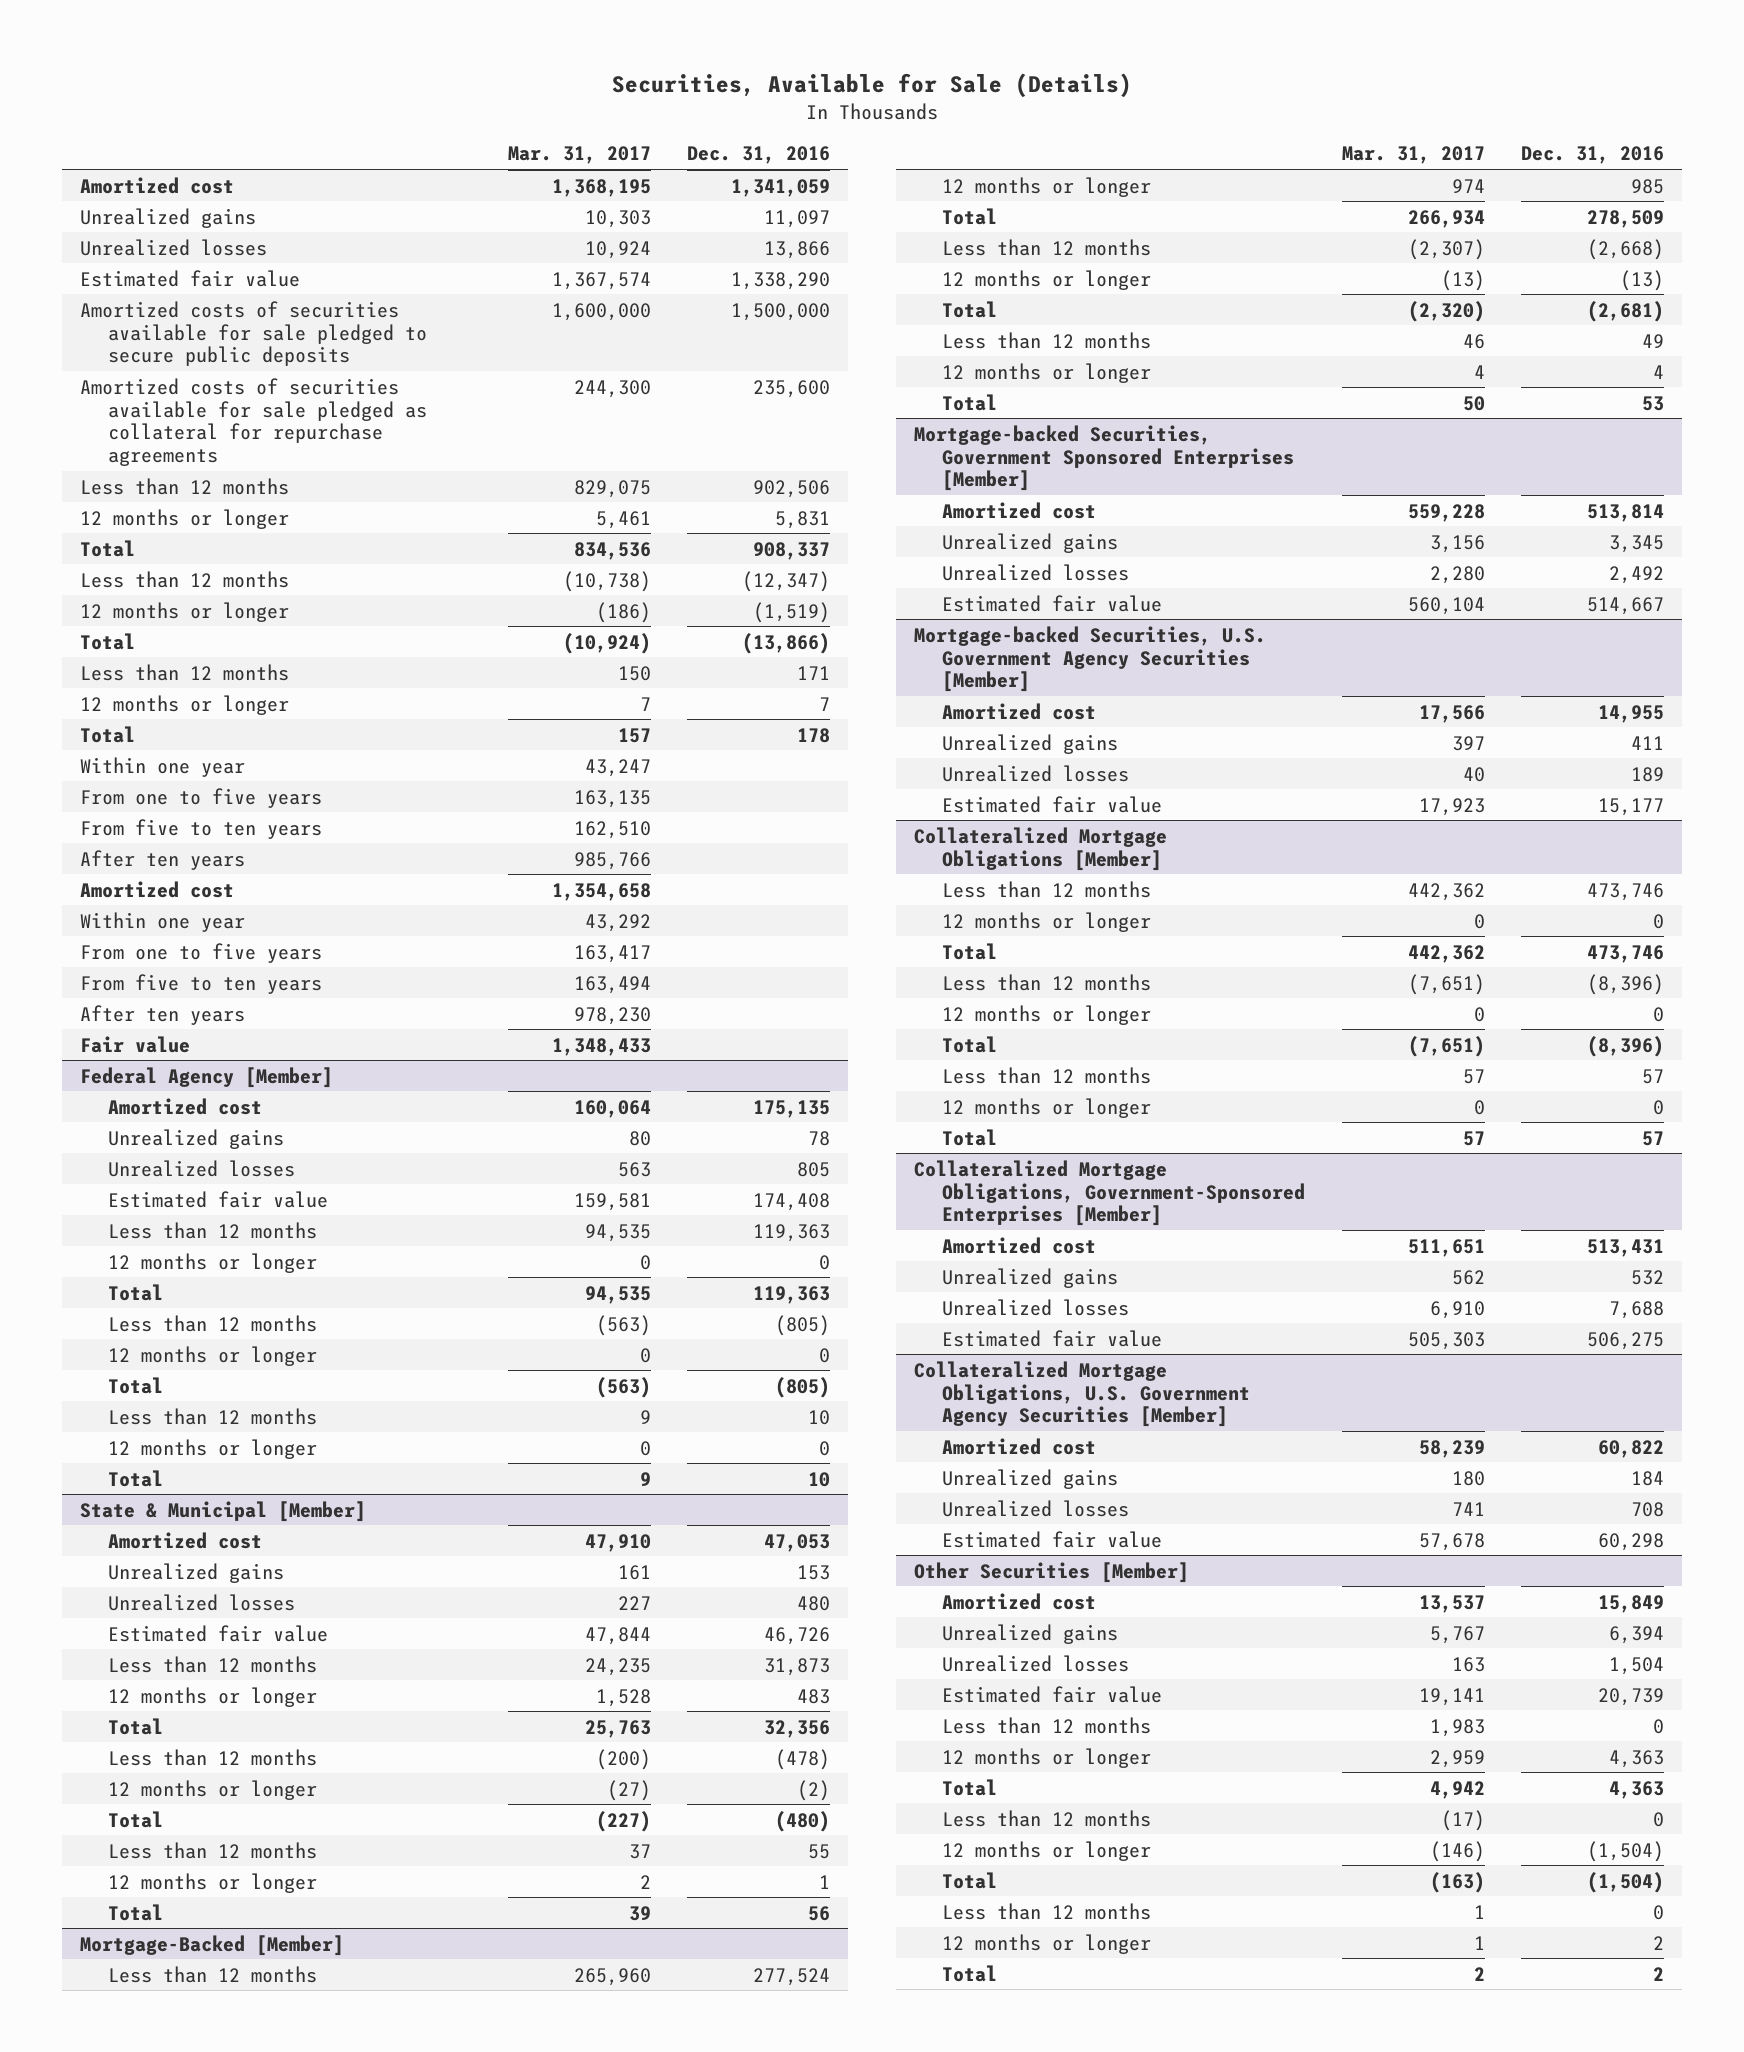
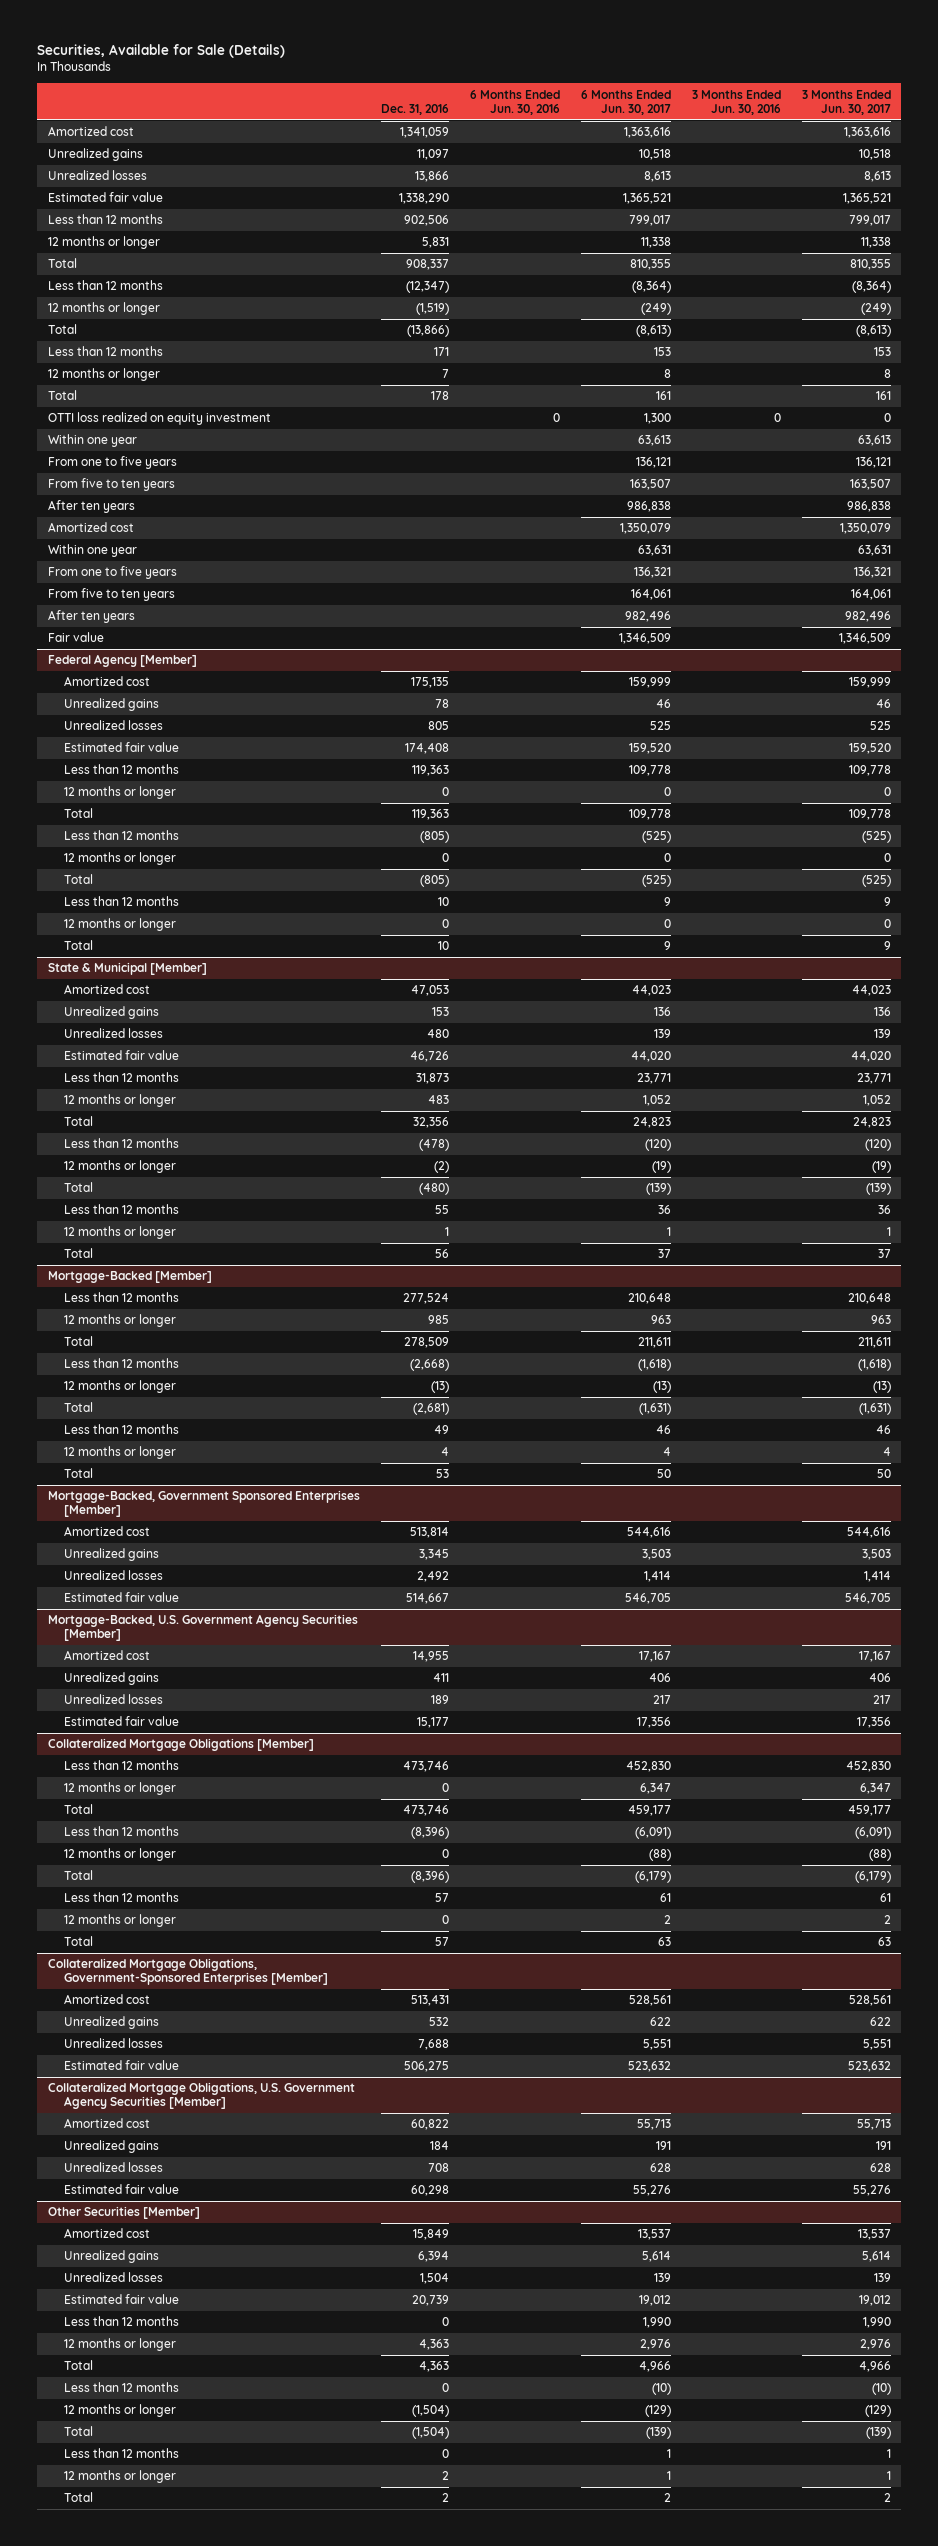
- | Mar. 31, 2017 | Dec. 31, 2016
+ | Dec. 31, 2016 | 6 Months Ended Jun. 30, 2016 | 6 Months Ended Jun. 30, 2017 | 3 Months Ended Jun. 30, 2016 | 3 Months Ended Jun. 30, 2017
- Amortized costs of securities available for sale pledged to secure public deposits | 1,600,000 | 1,500,000
- Amortized costs of securities available for sale pledged as collateral for repurchase agreements | 244,300 | 235,600
+ OTTI loss realized on equity investment | | 0 | 1,300 | 0 | 0
- Mortgage-backed Securities, Government Sponsored Enterprises [Member]
+ Mortgage-Backed, Government Sponsored Enterprises [Member]
- Mortgage-backed Securities, U.S. Government Agency Securities [Member]
+ Mortgage-Backed, U.S. Government Agency Securities [Member]

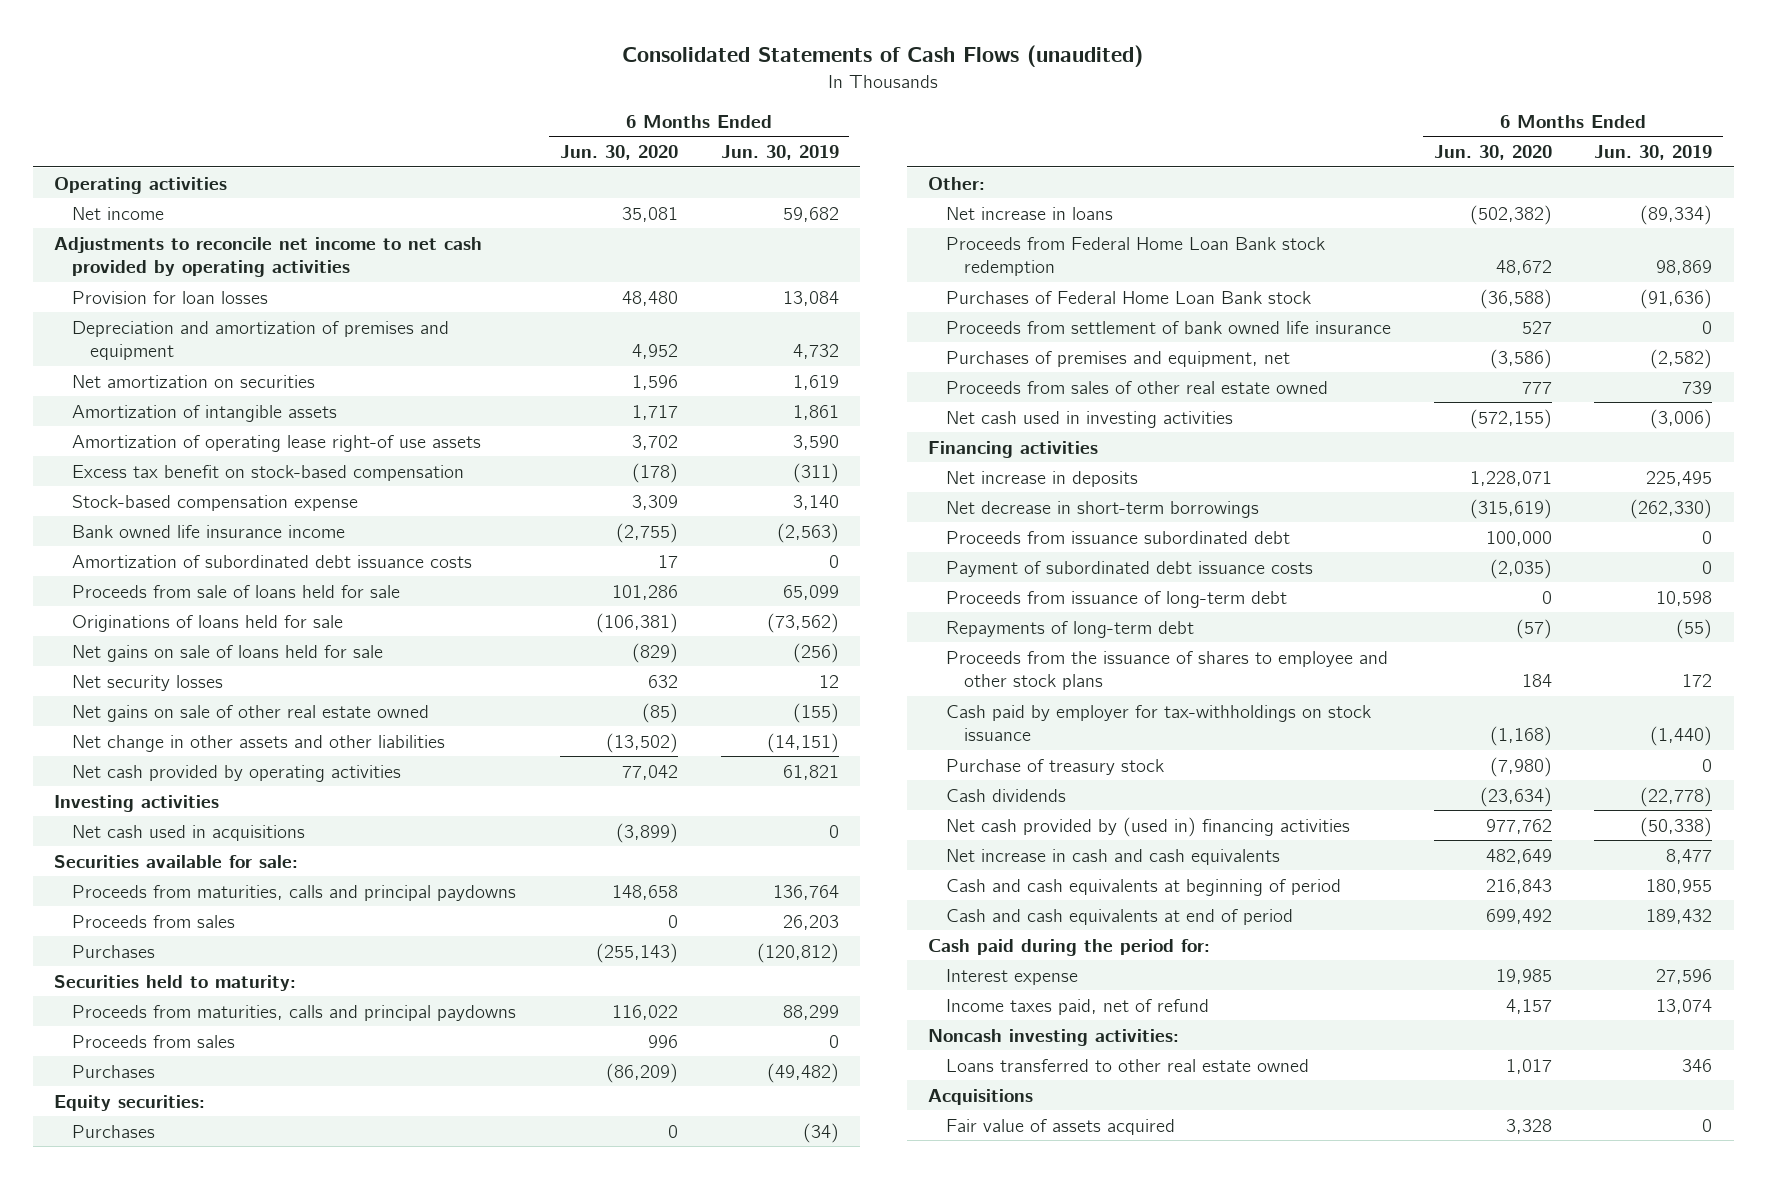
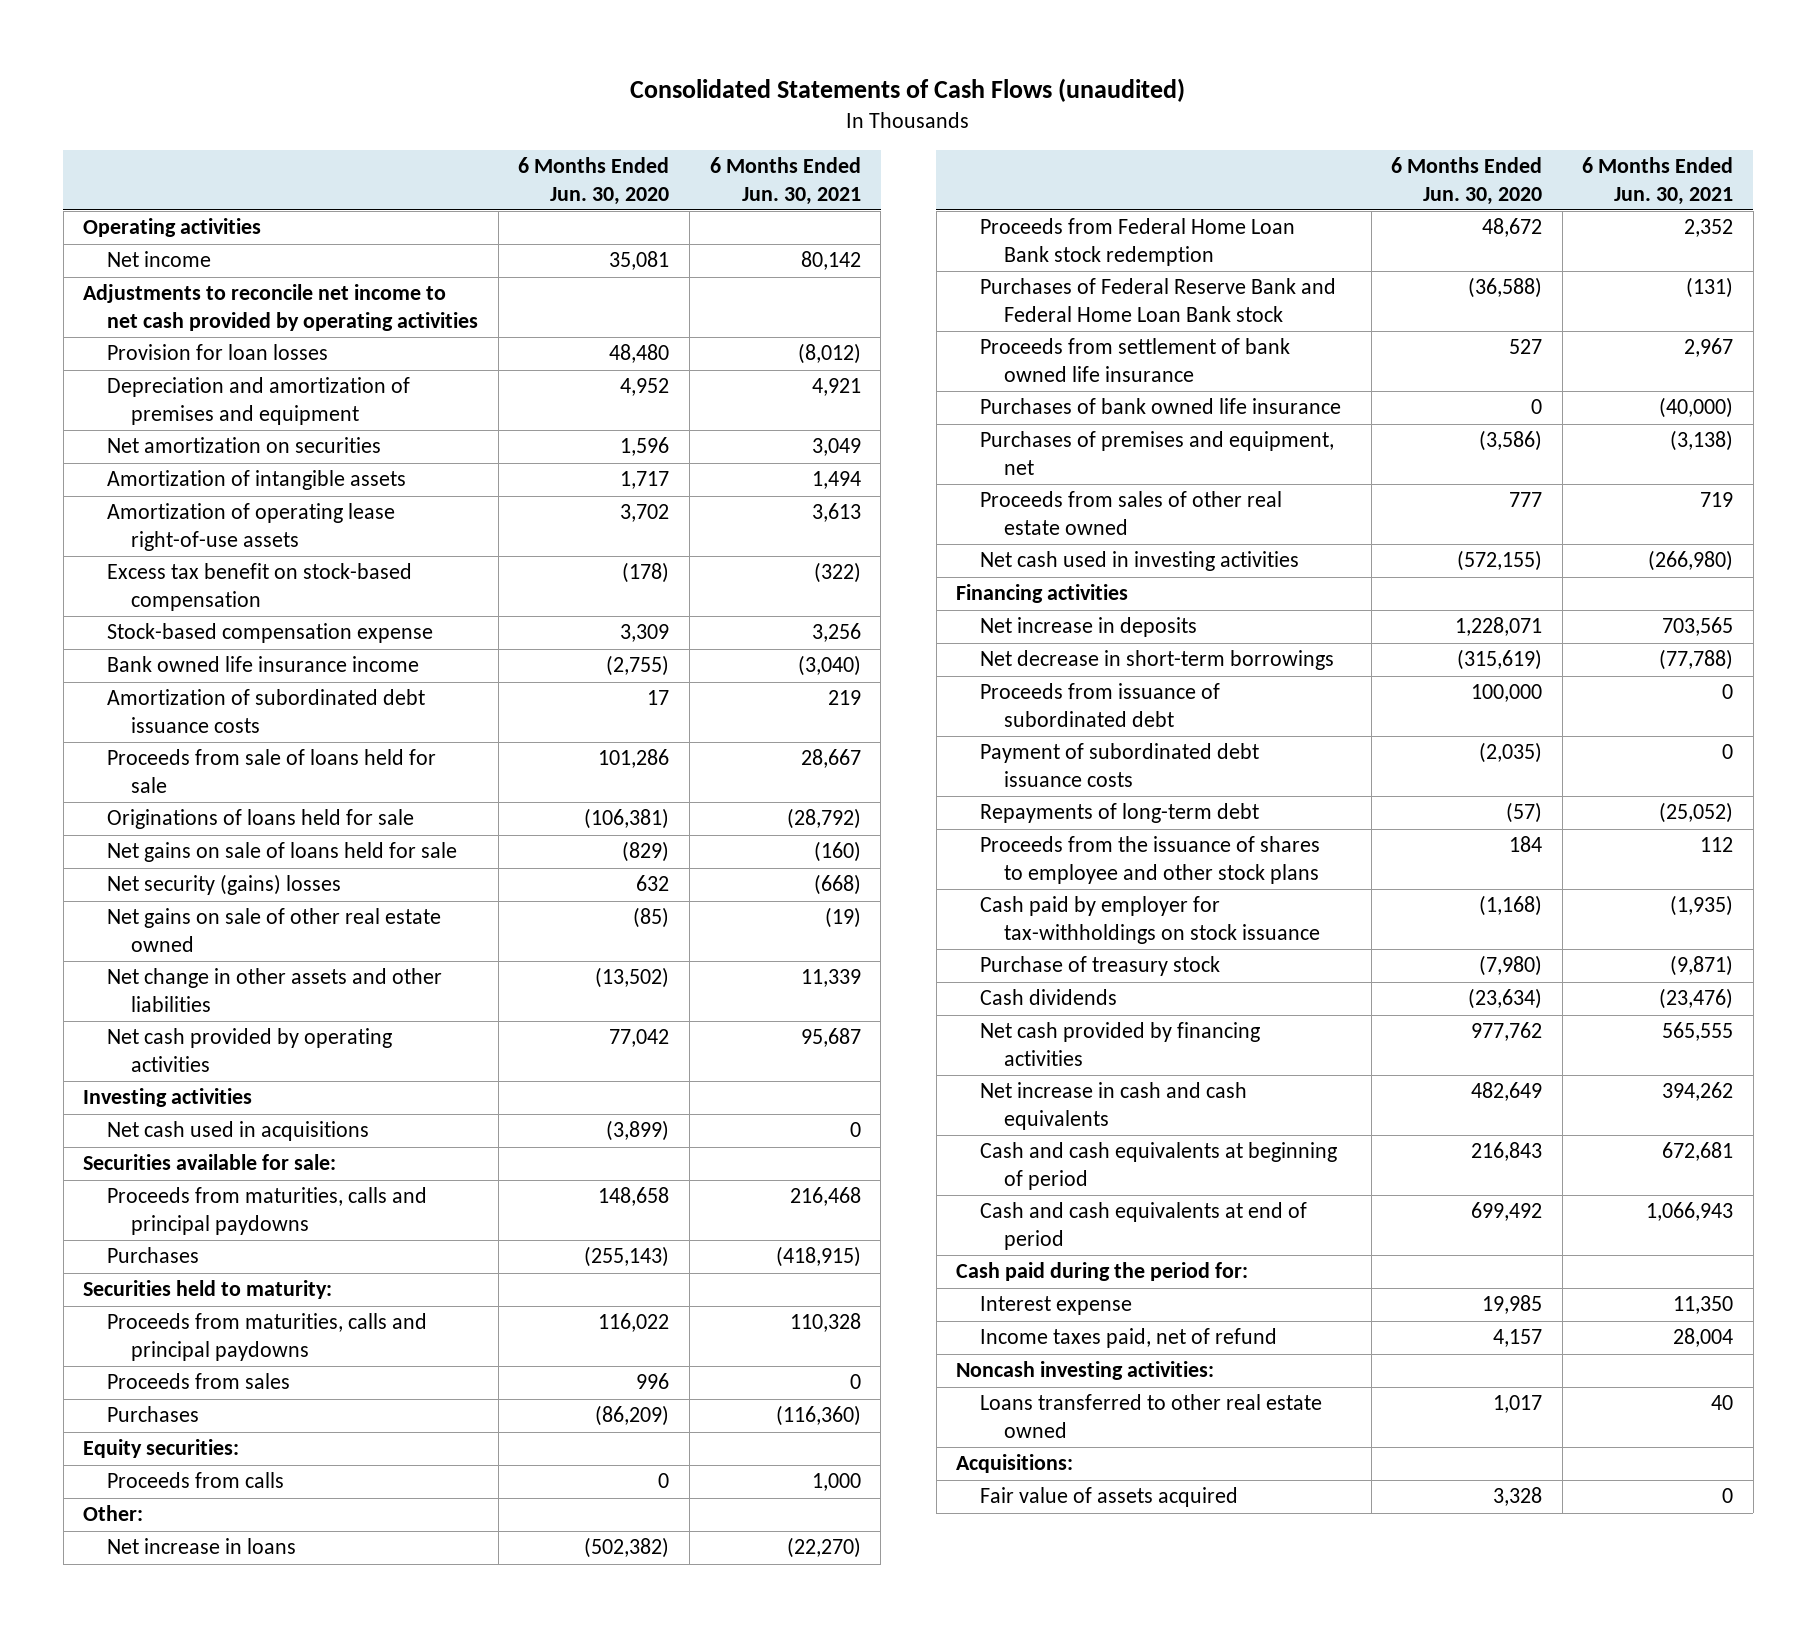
- | 6 Months Ended Jun. 30, 2020 | 6 Months Ended Jun. 30, 2019
+ | 6 Months Ended Jun. 30, 2020 | 6 Months Ended Jun. 30, 2021
- Amortization of operating lease right-of use assets | 3,702 | 3,590
+ Amortization of operating lease right-of-use assets | 3,702 | 3,613
- Net security losses | 632 | 12
+ Net security (gains) losses | 632 | (668)
- Proceeds from sales | 0 | 26,203
- Purchases | 0 | (34)
+ Proceeds from calls | 0 | 1,000
- Purchases of Federal Home Loan Bank stock | (36,588) | (91,636)
+ Purchases of Federal Reserve Bank and Federal Home Loan Bank stock | (36,588) | (131)
+ Purchases of bank owned life insurance | 0 | (40,000)
- Proceeds from issuance subordinated debt | 100,000 | 0
+ Proceeds from issuance of subordinated debt | 100,000 | 0
- Proceeds from issuance of long-term debt | 0 | 10,598
- Net cash provided by (used in) financing activities | 977,762 | (50,338)
+ Net cash provided by financing activities | 977,762 | 565,555
- Acquisitions
+ Acquisitions:

